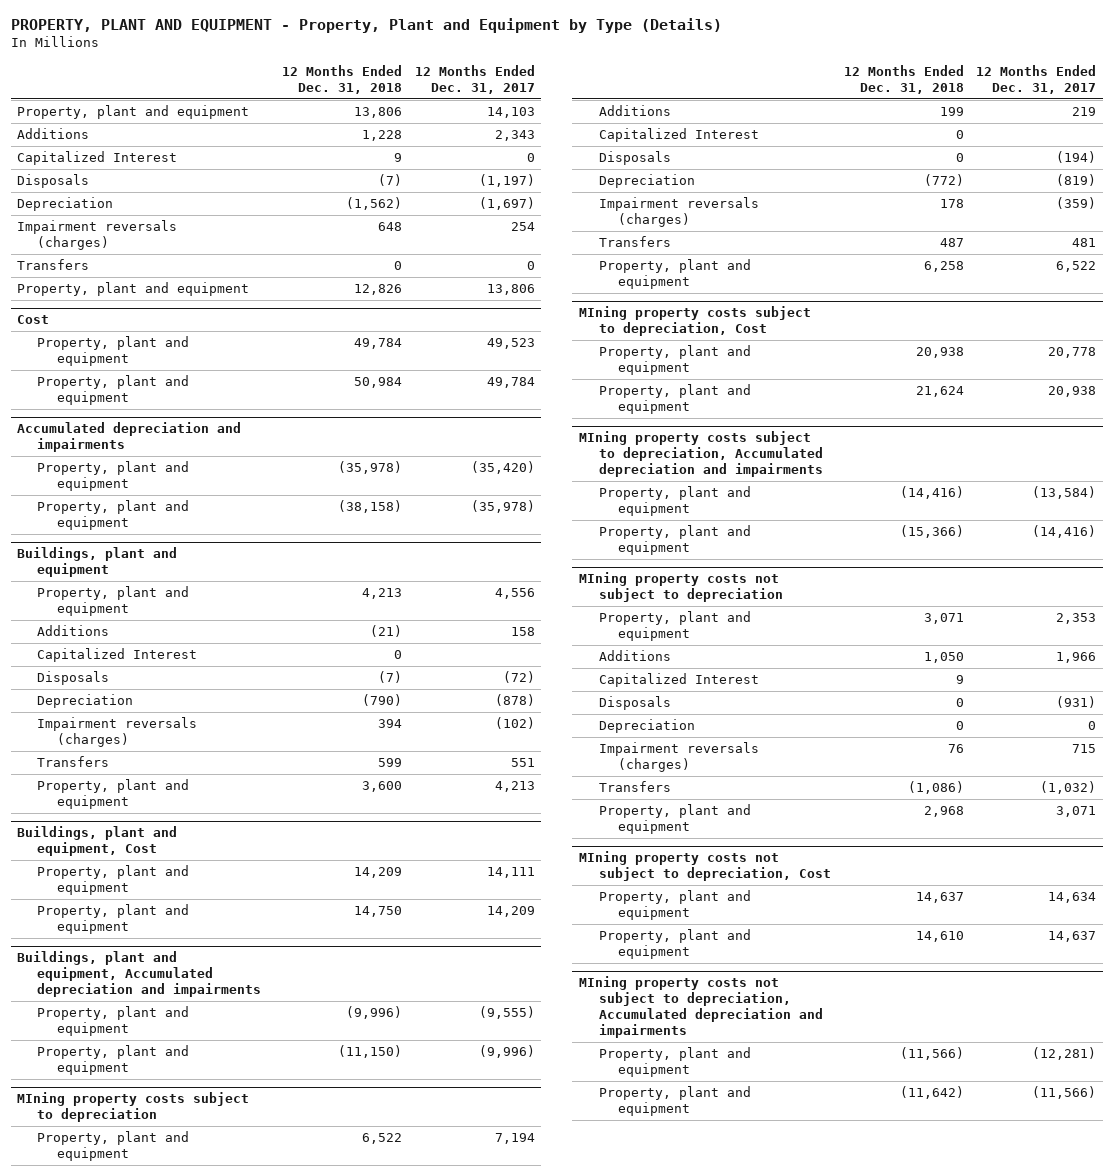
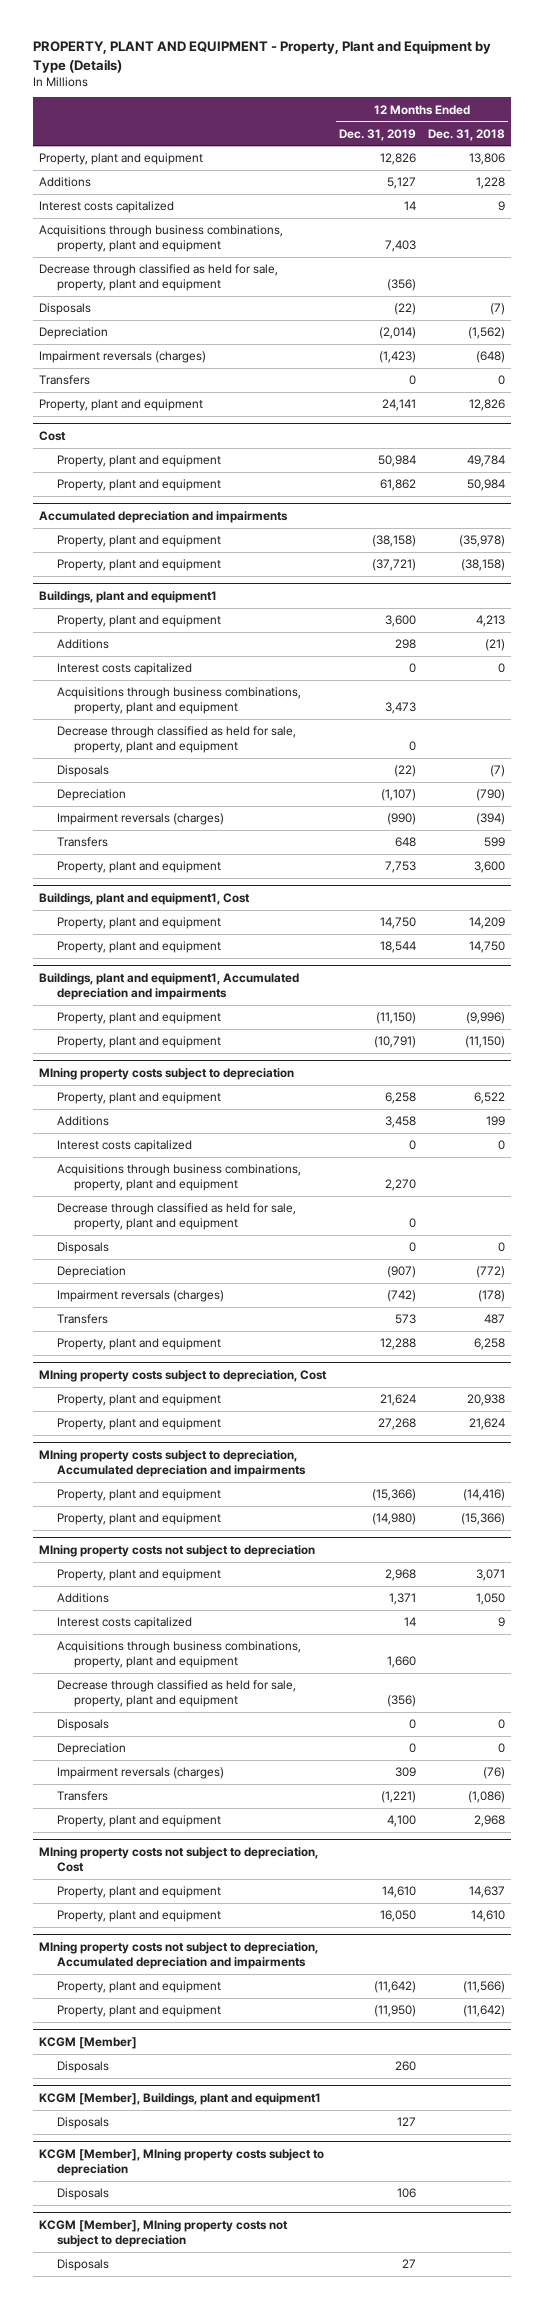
- | 12 Months Ended Dec. 31, 2018 | 12 Months Ended Dec. 31, 2017
+ | 12 Months Ended Dec. 31, 2019 | 12 Months Ended Dec. 31, 2018
- Capitalized Interest | 9 | 0
+ Interest costs capitalized | 14 | 9
+ Acquisitions through business combinations, property, plant and equipment | 7,403 |
+ Decrease through classified as held for sale, property, plant and equipment | (356) |
- Impairment reversals (charges) | 648 | 254
+ Impairment reversals (charges) | (1,423) | (648)
- Buildings, plant and equipment
+ Buildings, plant and equipment1
- Capitalized Interest | 0 |
+ Interest costs capitalized | 0 | 0
+ Acquisitions through business combinations, property, plant and equipment | 3,473 |
+ Decrease through classified as held for sale, property, plant and equipment | 0 |
- Impairment reversals (charges) | 394 | (102)
+ Impairment reversals (charges) | (990) | (394)
- Buildings, plant and equipment, Cost
+ Buildings, plant and equipment1, Cost
- Buildings, plant and equipment, Accumulated depreciation and impairments
+ Buildings, plant and equipment1, Accumulated depreciation and impairments
@ MIning property costs subject to depreciation
- Capitalized Interest | 0 |
+ Interest costs capitalized | 0 | 0
+ Acquisitions through business combinations, property, plant and equipment | 2,270 |
+ Decrease through classified as held for sale, property, plant and equipment | 0 |
- Impairment reversals (charges) | 178 | (359)
+ Impairment reversals (charges) | (742) | (178)
@ MIning property costs not subject to depreciation
- Capitalized Interest | 9 |
+ Interest costs capitalized | 14 | 9
+ Acquisitions through business combinations, property, plant and equipment | 1,660 |
+ Decrease through classified as held for sale, property, plant and equipment | (356) |
- Impairment reversals (charges) | 76 | 715
+ Impairment reversals (charges) | 309 | (76)
+ KCGM [Member]
+ Disposals | 260 |
+ KCGM [Member], Buildings, plant and equipment1
+ Disposals | 127 |
+ KCGM [Member], MIning property costs subject to depreciation
+ Disposals | 106 |
+ KCGM [Member], MIning property costs not subject to depreciation
+ Disposals | 27 |

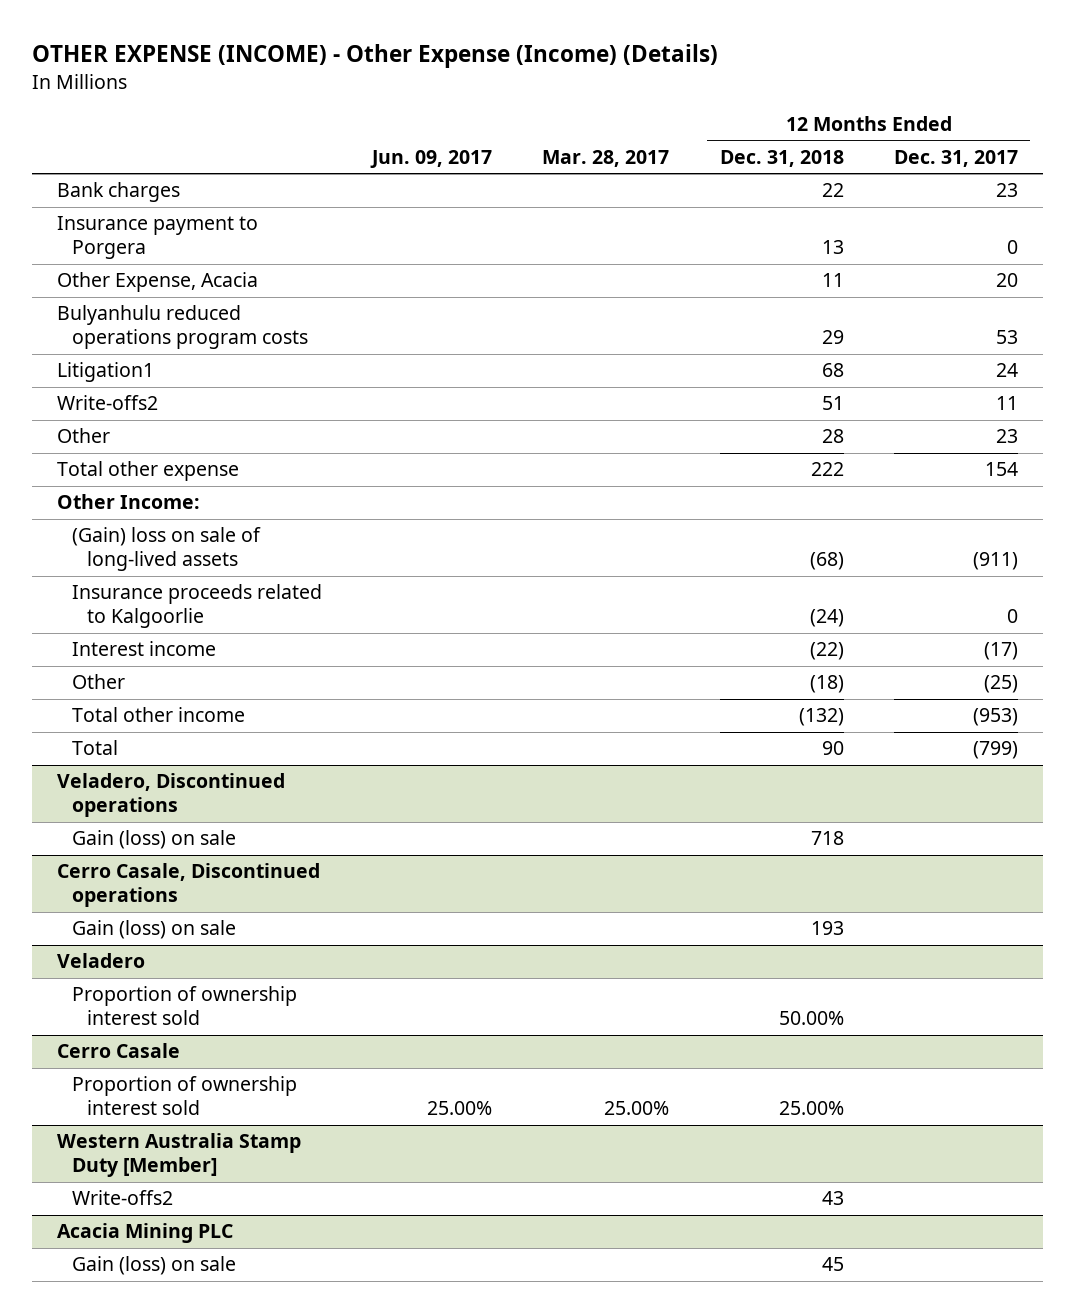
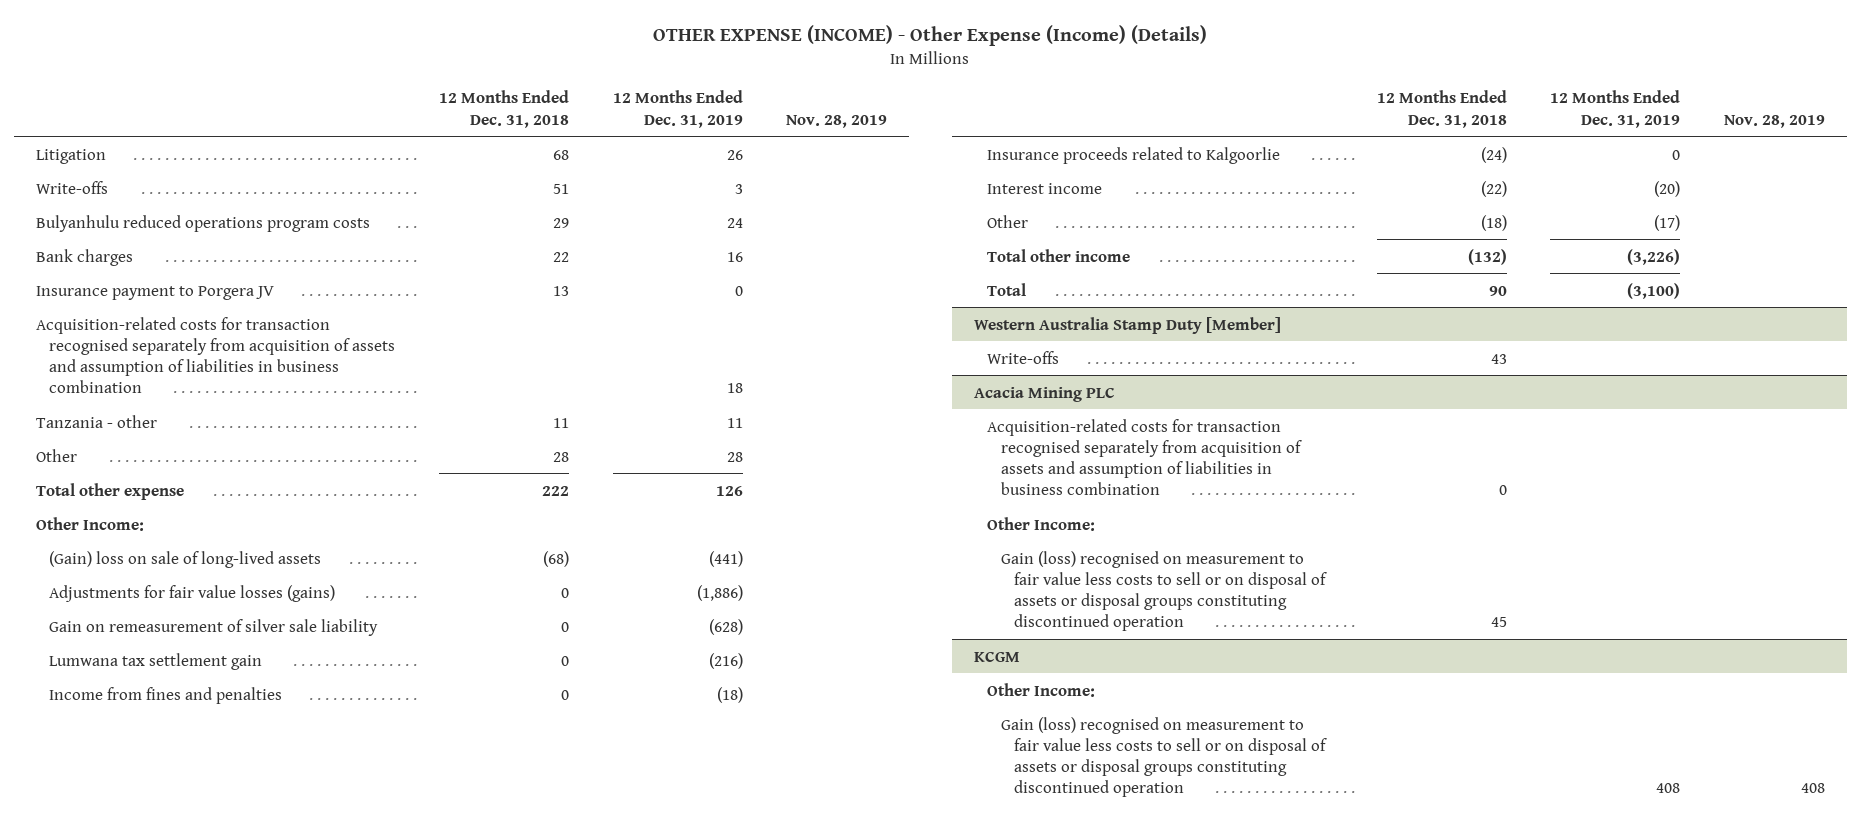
- | Jun. 09, 2017 | Mar. 28, 2017 | 12 Months Ended Dec. 31, 2018 | 12 Months Ended Dec. 31, 2017
+ | 12 Months Ended Dec. 31, 2018 | 12 Months Ended Dec. 31, 2019 | Nov. 28, 2019
- Insurance payment to Porgera | | | 13 | 0
- Other Expense, Acacia | | | 11 | 20
+ Litigation | 68 | 26 |
+ Write-offs | 51 | 3 |
- Litigation1 | | | 68 | 24
- Write-offs2 | | | 51 | 11
moved down: Bank charges | 22 | 16 |
+ Insurance payment to Porgera JV | 13 | 0 |
+ Acquisition-related costs for transaction recognised separately from acquisition of assets and assumption of liabilities in business combination | | 18 |
+ Tanzania - other | 11 | 11 |
+ Adjustments for fair value losses (gains) | 0 | (1,886) |
+ Gain on remeasurement of silver sale liability | 0 | (628) |
+ Lumwana tax settlement gain | 0 | (216) |
+ Income from fines and penalties | 0 | (18) |
- Veladero, Discontinued operations
- Gain (loss) on sale | | | 718 |
- Cerro Casale, Discontinued operations
- Gain (loss) on sale | | | 193 |
- Veladero
- Proportion of ownership interest sold | | | 50.00% |
- Cerro Casale
- Proportion of ownership interest sold | 25.00% | 25.00% | 25.00% |
@ Western Australia Stamp Duty [Member]
- Write-offs2 | | | 43 |
+ Write-offs | 43 | |
@ Acacia Mining PLC
- Gain (loss) on sale | | | 45 |
+ Acquisition-related costs for transaction recognised separately from acquisition of assets and assumption of liabilities in business combination | 0 | |
+ Other Income:
+ Gain (loss) recognised on measurement to fair value less costs to sell or on disposal of assets or disposal groups constituting discontinued operation | 45 | |
+ KCGM
+ Other Income:
+ Gain (loss) recognised on measurement to fair value less costs to sell or on disposal of assets or disposal groups constituting discontinued operation | | 408 | 408

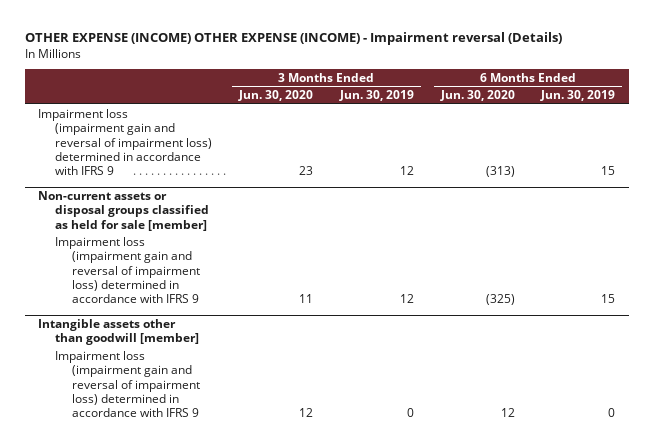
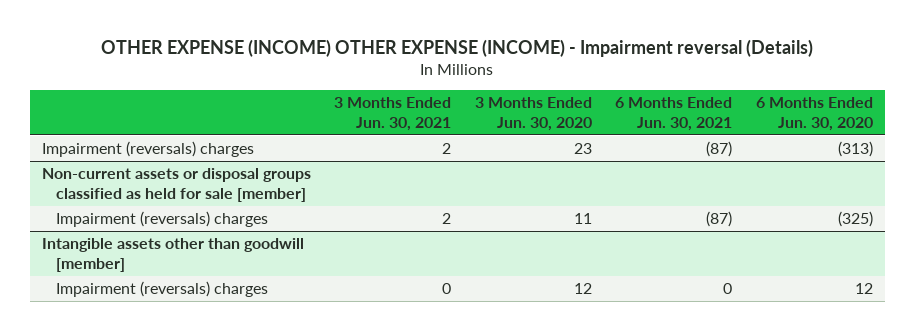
- | 3 Months Ended Jun. 30, 2020 | 3 Months Ended Jun. 30, 2019 | 6 Months Ended Jun. 30, 2020 | 6 Months Ended Jun. 30, 2019
+ | 3 Months Ended Jun. 30, 2021 | 3 Months Ended Jun. 30, 2020 | 6 Months Ended Jun. 30, 2021 | 6 Months Ended Jun. 30, 2020
- Impairment loss (impairment gain and reversal of impairment loss) determined in accordance with IFRS 9 | 23 | 12 | (313) | 15
+ Impairment (reversals) charges | 2 | 23 | (87) | (313)
@ Non-current assets or disposal groups classified as held for sale [member]
- Impairment loss (impairment gain and reversal of impairment loss) determined in accordance with IFRS 9 | 11 | 12 | (325) | 15
+ Impairment (reversals) charges | 2 | 11 | (87) | (325)
@ Intangible assets other than goodwill [member]
- Impairment loss (impairment gain and reversal of impairment loss) determined in accordance with IFRS 9 | 12 | 0 | 12 | 0
+ Impairment (reversals) charges | 0 | 12 | 0 | 12

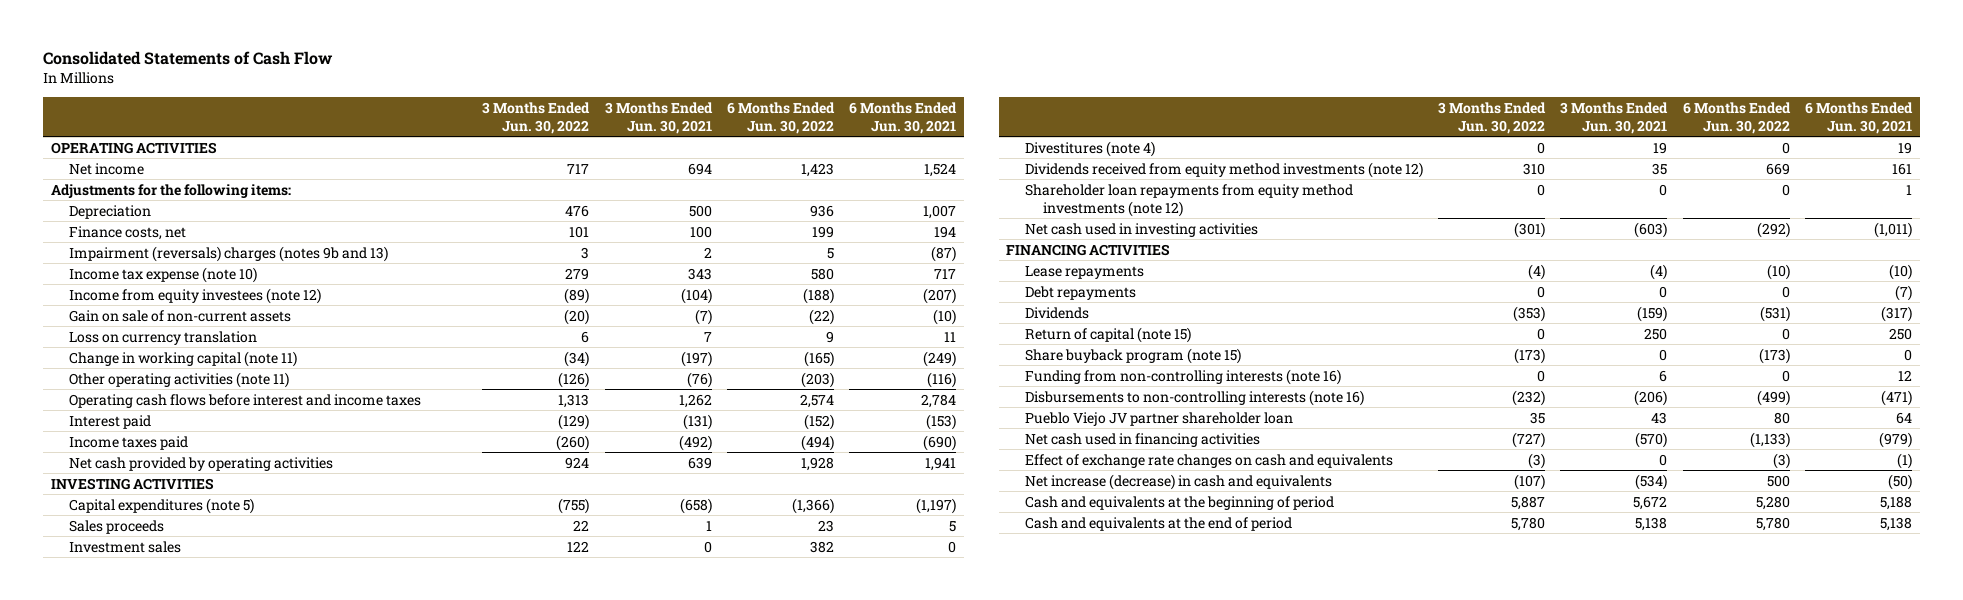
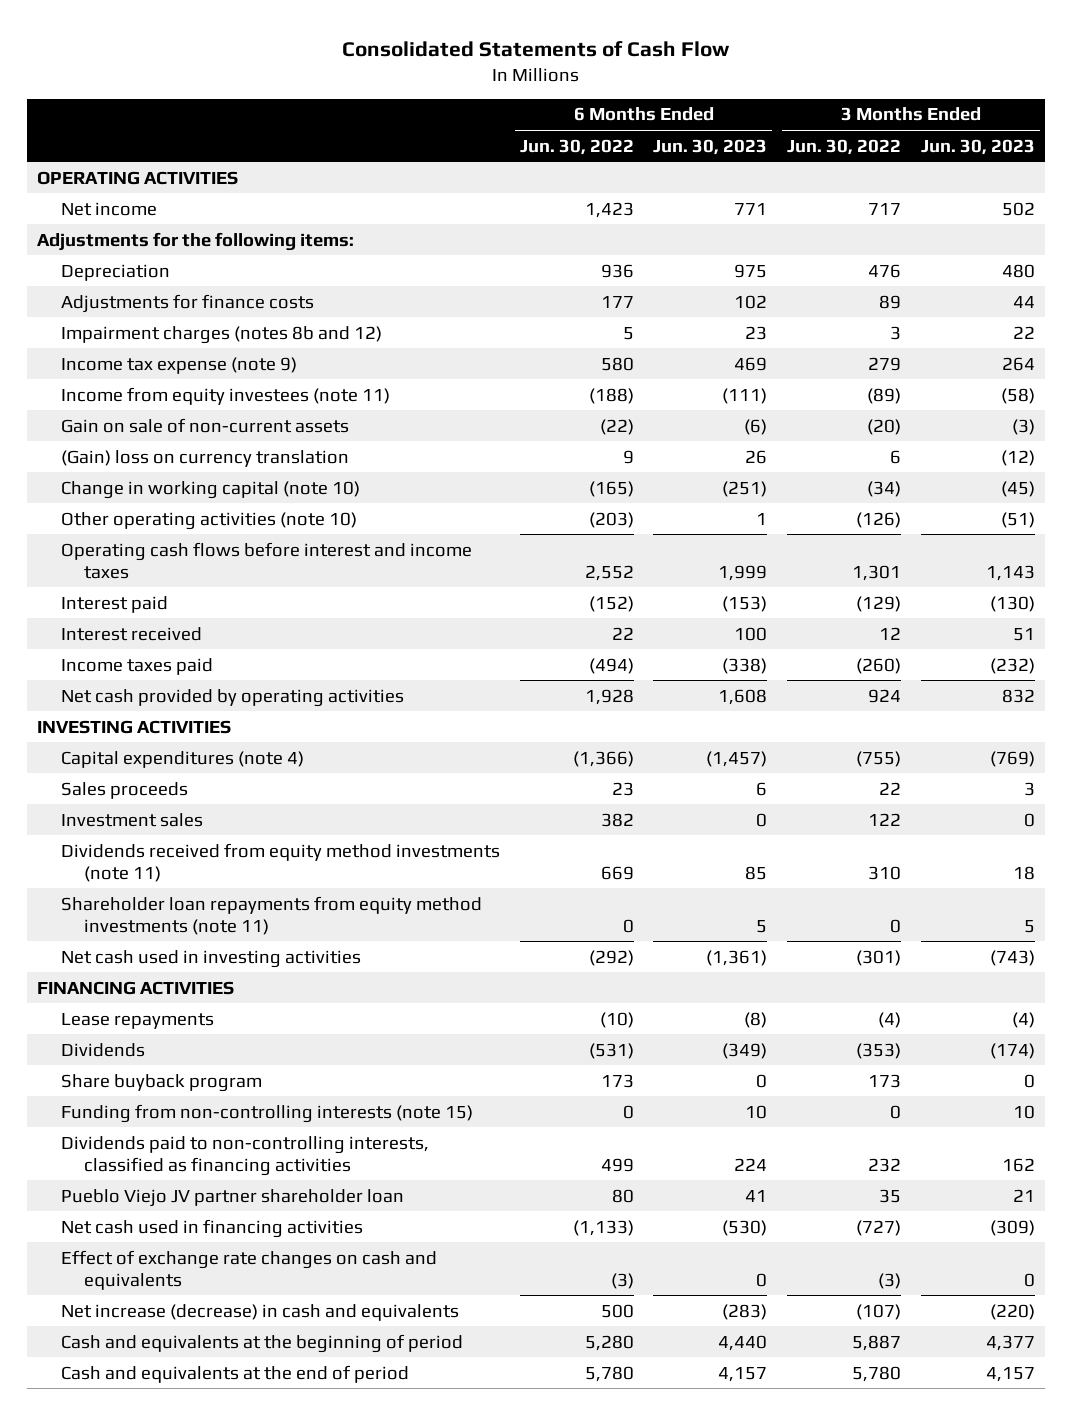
- | 3 Months Ended Jun. 30, 2022 | 3 Months Ended Jun. 30, 2021 | 6 Months Ended Jun. 30, 2022 | 6 Months Ended Jun. 30, 2021
+ | 6 Months Ended Jun. 30, 2022 | 6 Months Ended Jun. 30, 2023 | 3 Months Ended Jun. 30, 2022 | 3 Months Ended Jun. 30, 2023
- Finance costs, net | 101 | 100 | 199 | 194
- Impairment (reversals) charges (notes 9b and 13) | 3 | 2 | 5 | (87)
- Income tax expense (note 10) | 279 | 343 | 580 | 717
- Income from equity investees (note 12) | (89) | (104) | (188) | (207)
+ Adjustments for finance costs | 177 | 102 | 89 | 44
+ Impairment charges (notes 8b and 12) | 5 | 23 | 3 | 22
+ Income tax expense (note 9) | 580 | 469 | 279 | 264
+ Income from equity investees (note 11) | (188) | (111) | (89) | (58)
- Loss on currency translation | 6 | 7 | 9 | 11
- Change in working capital (note 11) | (34) | (197) | (165) | (249)
- Other operating activities (note 11) | (126) | (76) | (203) | (116)
- Operating cash flows before interest and income taxes | 1,313 | 1,262 | 2,574 | 2,784
+ (Gain) loss on currency translation | 9 | 26 | 6 | (12)
+ Change in working capital (note 10) | (165) | (251) | (34) | (45)
+ Other operating activities (note 10) | (203) | 1 | (126) | (51)
+ Operating cash flows before interest and income taxes | 2,552 | 1,999 | 1,301 | 1,143
+ Interest received | 22 | 100 | 12 | 51
- Capital expenditures (note 5) | (755) | (658) | (1,366) | (1,197)
+ Capital expenditures (note 4) | (1,366) | (1,457) | (755) | (769)
- Divestitures (note 4) | 0 | 19 | 0 | 19
- Dividends received from equity method investments (note 12) | 310 | 35 | 669 | 161
- Shareholder loan repayments from equity method investments (note 12) | 0 | 0 | 0 | 1
+ Dividends received from equity method investments (note 11) | 669 | 85 | 310 | 18
+ Shareholder loan repayments from equity method investments (note 11) | 0 | 5 | 0 | 5
- Debt repayments | 0 | 0 | 0 | (7)
- Return of capital (note 15) | 0 | 250 | 0 | 250
- Share buyback program (note 15) | (173) | 0 | (173) | 0
- Funding from non-controlling interests (note 16) | 0 | 6 | 0 | 12
- Disbursements to non-controlling interests (note 16) | (232) | (206) | (499) | (471)
+ Share buyback program | 173 | 0 | 173 | 0
+ Funding from non-controlling interests (note 15) | 0 | 10 | 0 | 10
+ Dividends paid to non-controlling interests, classified as financing activities | 499 | 224 | 232 | 162

